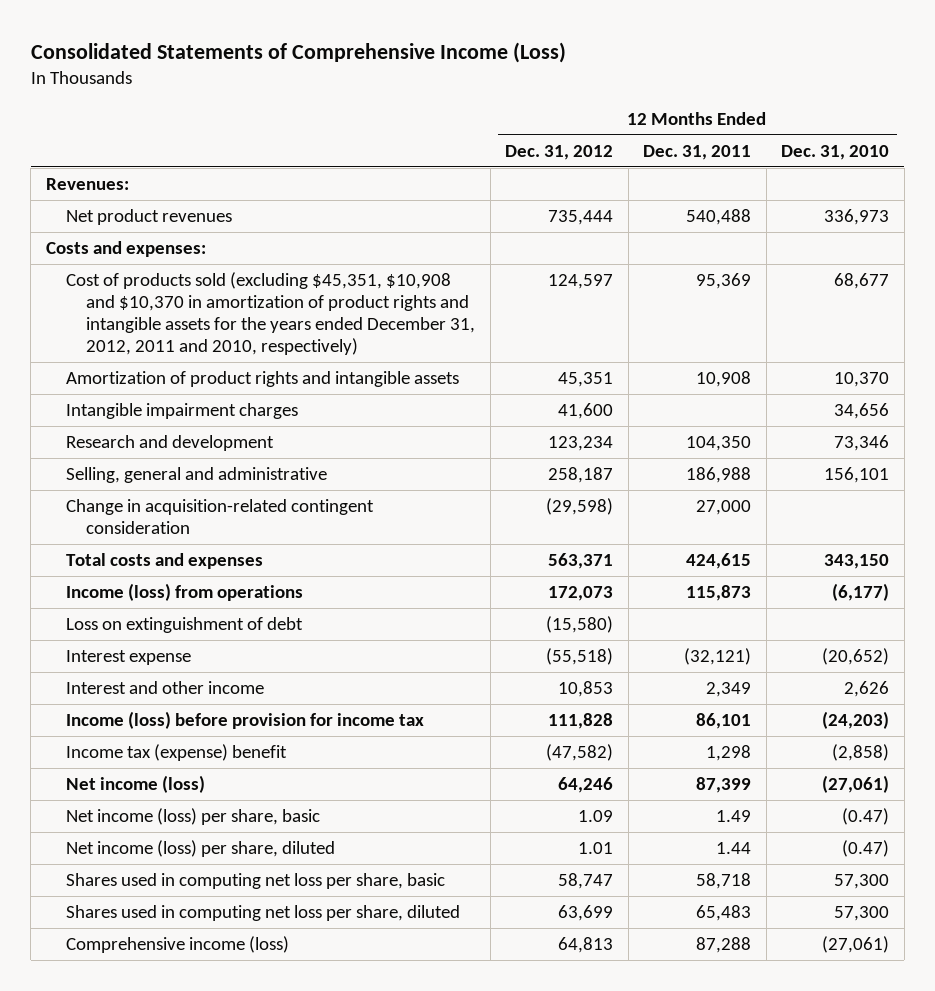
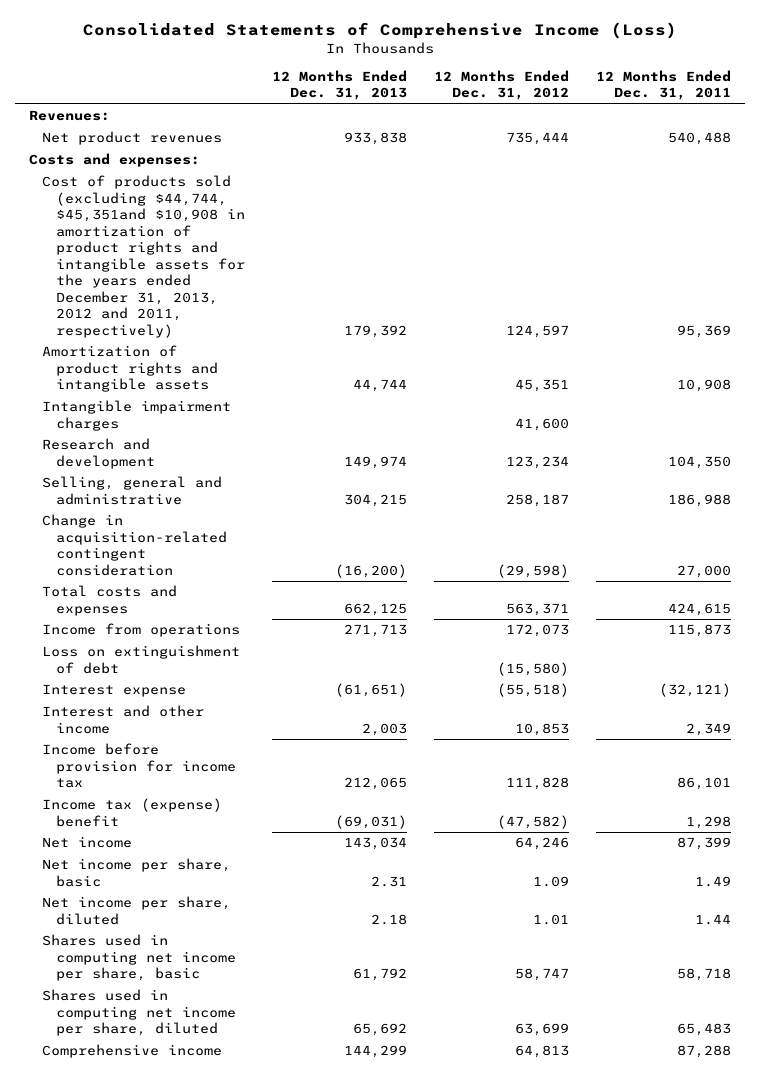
- | 12 Months Ended Dec. 31, 2012 | 12 Months Ended Dec. 31, 2011 | 12 Months Ended Dec. 31, 2010
+ | 12 Months Ended Dec. 31, 2013 | 12 Months Ended Dec. 31, 2012 | 12 Months Ended Dec. 31, 2011
- Cost of products sold (excluding $45,351, $10,908 and $10,370 in amortization of product rights and intangible assets for the years ended December 31, 2012, 2011 and 2010, respectively) | 124,597 | 95,369 | 68,677
+ Cost of products sold (excluding $44,744, $45,351and $10,908 in amortization of product rights and intangible assets for the years ended December 31, 2013, 2012 and 2011, respectively) | 179,392 | 124,597 | 95,369
- Income (loss) from operations | 172,073 | 115,873 | (6,177)
+ Income from operations | 271,713 | 172,073 | 115,873
- Income (loss) before provision for income tax | 111,828 | 86,101 | (24,203)
+ Income before provision for income tax | 212,065 | 111,828 | 86,101
- Net income (loss) | 64,246 | 87,399 | (27,061)
- Net income (loss) per share, basic | 1.09 | 1.49 | (0.47)
- Net income (loss) per share, diluted | 1.01 | 1.44 | (0.47)
- Shares used in computing net loss per share, basic | 58,747 | 58,718 | 57,300
- Shares used in computing net loss per share, diluted | 63,699 | 65,483 | 57,300
- Comprehensive income (loss) | 64,813 | 87,288 | (27,061)
+ Net income | 143,034 | 64,246 | 87,399
+ Net income per share, basic | 2.31 | 1.09 | 1.49
+ Net income per share, diluted | 2.18 | 1.01 | 1.44
+ Shares used in computing net income per share, basic | 61,792 | 58,747 | 58,718
+ Shares used in computing net income per share, diluted | 65,692 | 63,699 | 65,483
+ Comprehensive income | 144,299 | 64,813 | 87,288

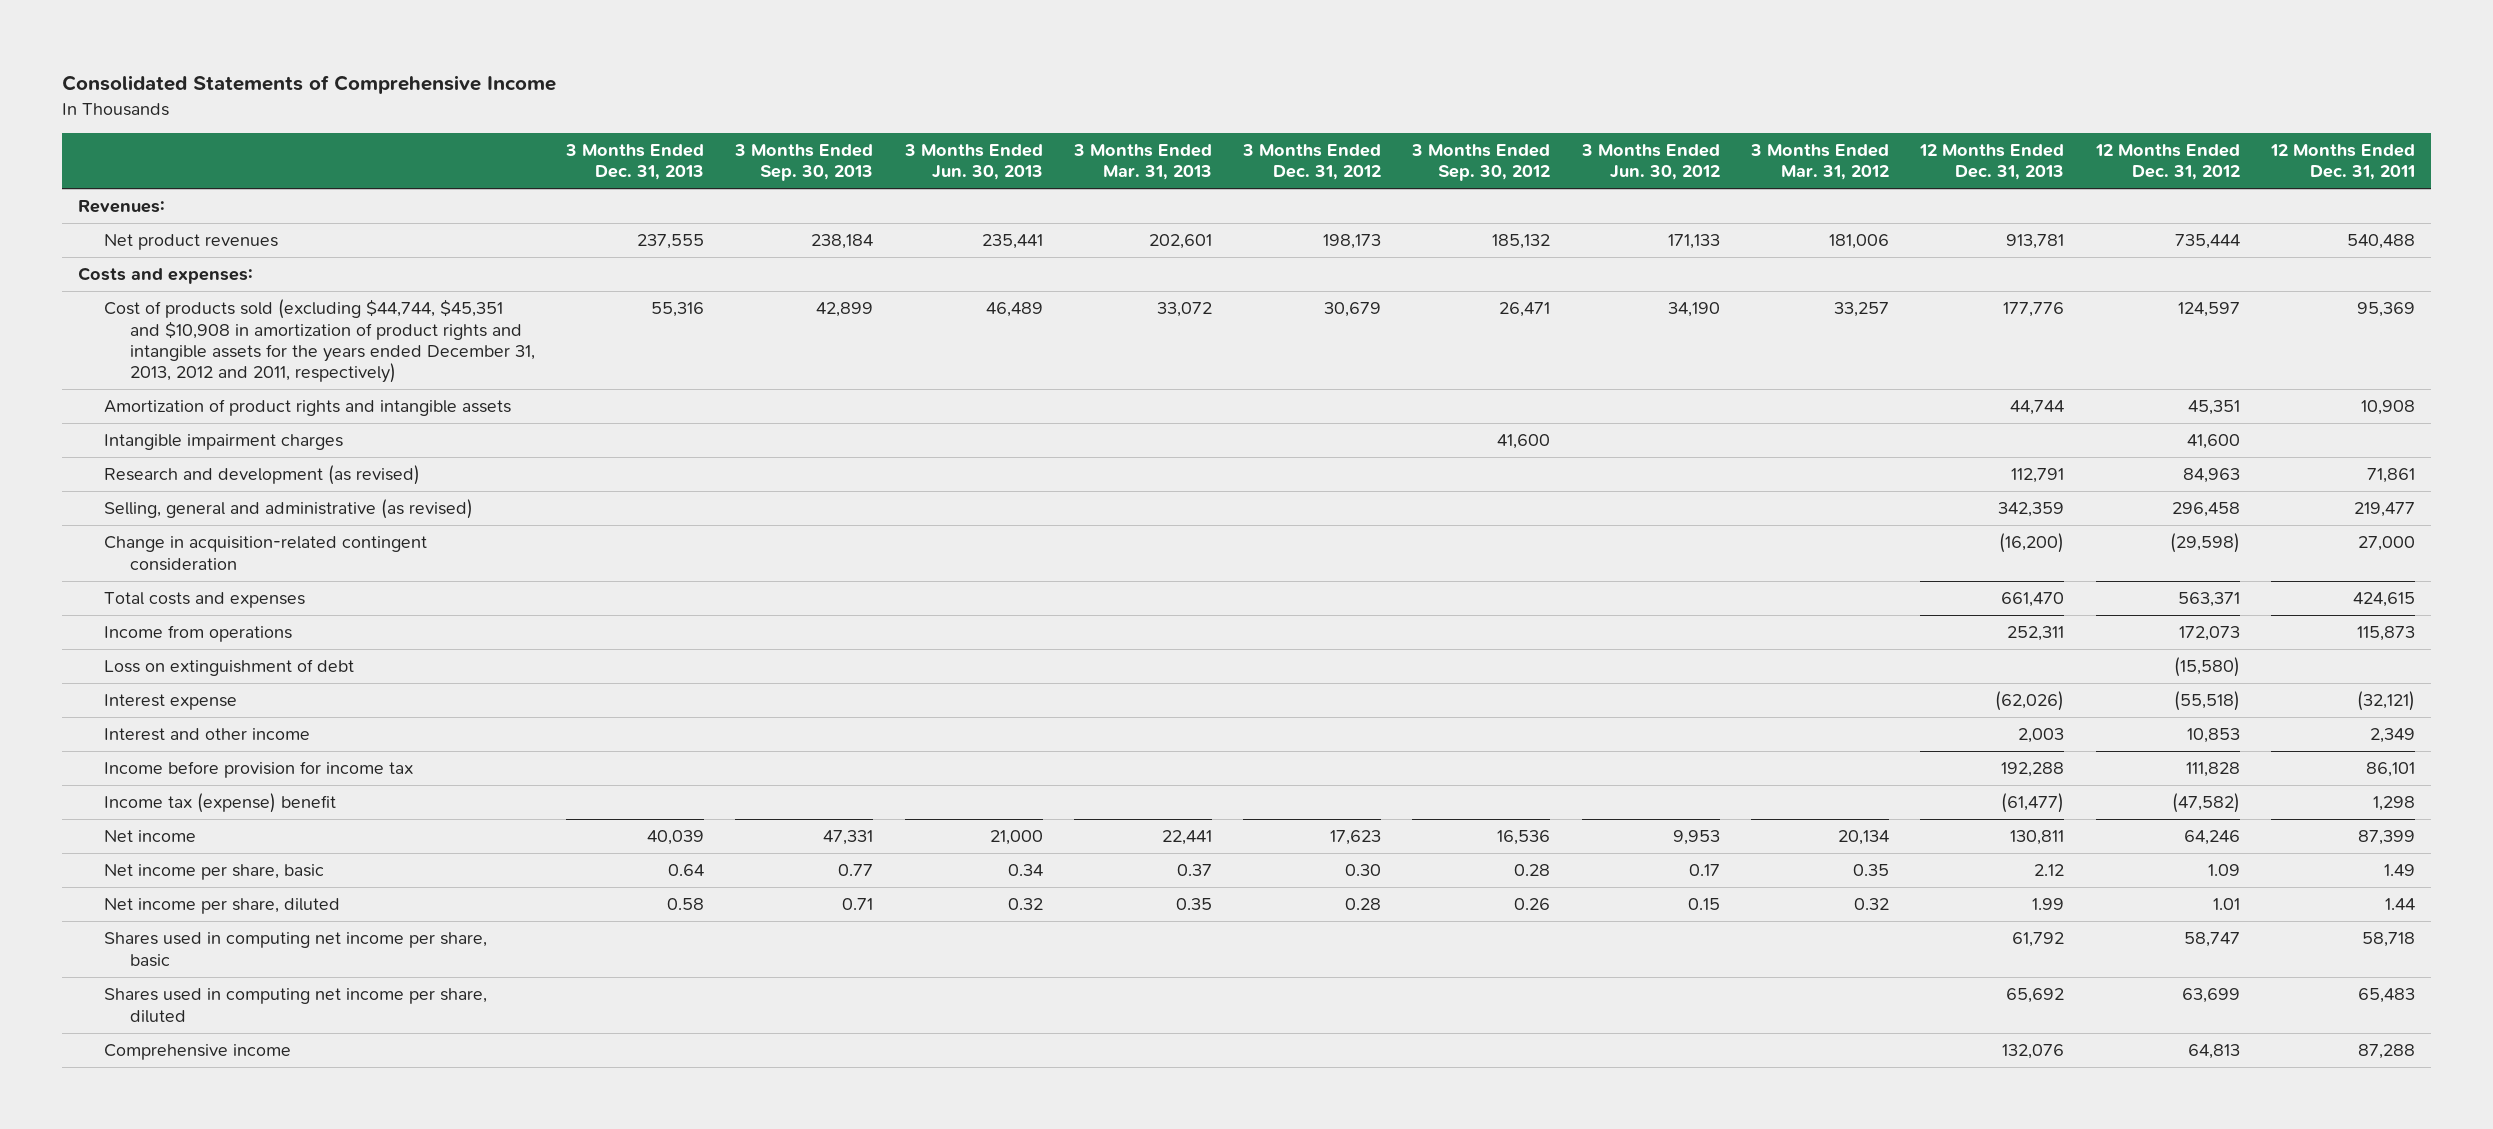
- Consolidated Statements of Comprehensive Income (Loss)
+ Consolidated Statements of Comprehensive Income
- | 12 Months Ended Dec. 31, 2013 | 12 Months Ended Dec. 31, 2012 | 12 Months Ended Dec. 31, 2011
+ | 3 Months Ended Dec. 31, 2013 | 3 Months Ended Sep. 30, 2013 | 3 Months Ended Jun. 30, 2013 | 3 Months Ended Mar. 31, 2013 | 3 Months Ended Dec. 31, 2012 | 3 Months Ended Sep. 30, 2012 | 3 Months Ended Jun. 30, 2012 | 3 Months Ended Mar. 31, 2012 | 12 Months Ended Dec. 31, 2013 | 12 Months Ended Dec. 31, 2012 | 12 Months Ended Dec. 31, 2011
- Net product revenues | 933,838 | 735,444 | 540,488
+ Net product revenues | 237,555 | 238,184 | 235,441 | 202,601 | 198,173 | 185,132 | 171,133 | 181,006 | 913,781 | 735,444 | 540,488
- Cost of products sold (excluding $44,744, $45,351and $10,908 in amortization of product rights and intangible assets for the years ended December 31, 2013, 2012 and 2011, respectively) | 179,392 | 124,597 | 95,369
+ Cost of products sold (excluding $44,744, $45,351 and $10,908 in amortization of product rights and intangible assets for the years ended December 31, 2013, 2012 and 2011, respectively) | 55,316 | 42,899 | 46,489 | 33,072 | 30,679 | 26,471 | 34,190 | 33,257 | 177,776 | 124,597 | 95,369
- Research and development | 149,974 | 123,234 | 104,350
- Selling, general and administrative | 304,215 | 258,187 | 186,988
+ Research and development (as revised) | | | | | | | | | 112,791 | 84,963 | 71,861
+ Selling, general and administrative (as revised) | | | | | | | | | 342,359 | 296,458 | 219,477
- Total costs and expenses | 662,125 | 563,371 | 424,615
- Income from operations | 271,713 | 172,073 | 115,873
+ Total costs and expenses | | | | | | | | | 661,470 | 563,371 | 424,615
+ Income from operations | | | | | | | | | 252,311 | 172,073 | 115,873
- Interest expense | (61,651) | (55,518) | (32,121)
+ Interest expense | | | | | | | | | (62,026) | (55,518) | (32,121)
- Income before provision for income tax | 212,065 | 111,828 | 86,101
- Income tax (expense) benefit | (69,031) | (47,582) | 1,298
- Net income | 143,034 | 64,246 | 87,399
- Net income per share, basic | 2.31 | 1.09 | 1.49
- Net income per share, diluted | 2.18 | 1.01 | 1.44
+ Income before provision for income tax | | | | | | | | | 192,288 | 111,828 | 86,101
+ Income tax (expense) benefit | | | | | | | | | (61,477) | (47,582) | 1,298
+ Net income | 40,039 | 47,331 | 21,000 | 22,441 | 17,623 | 16,536 | 9,953 | 20,134 | 130,811 | 64,246 | 87,399
+ Net income per share, basic | 0.64 | 0.77 | 0.34 | 0.37 | 0.30 | 0.28 | 0.17 | 0.35 | 2.12 | 1.09 | 1.49
+ Net income per share, diluted | 0.58 | 0.71 | 0.32 | 0.35 | 0.28 | 0.26 | 0.15 | 0.32 | 1.99 | 1.01 | 1.44
- Comprehensive income | 144,299 | 64,813 | 87,288
+ Comprehensive income | | | | | | | | | 132,076 | 64,813 | 87,288

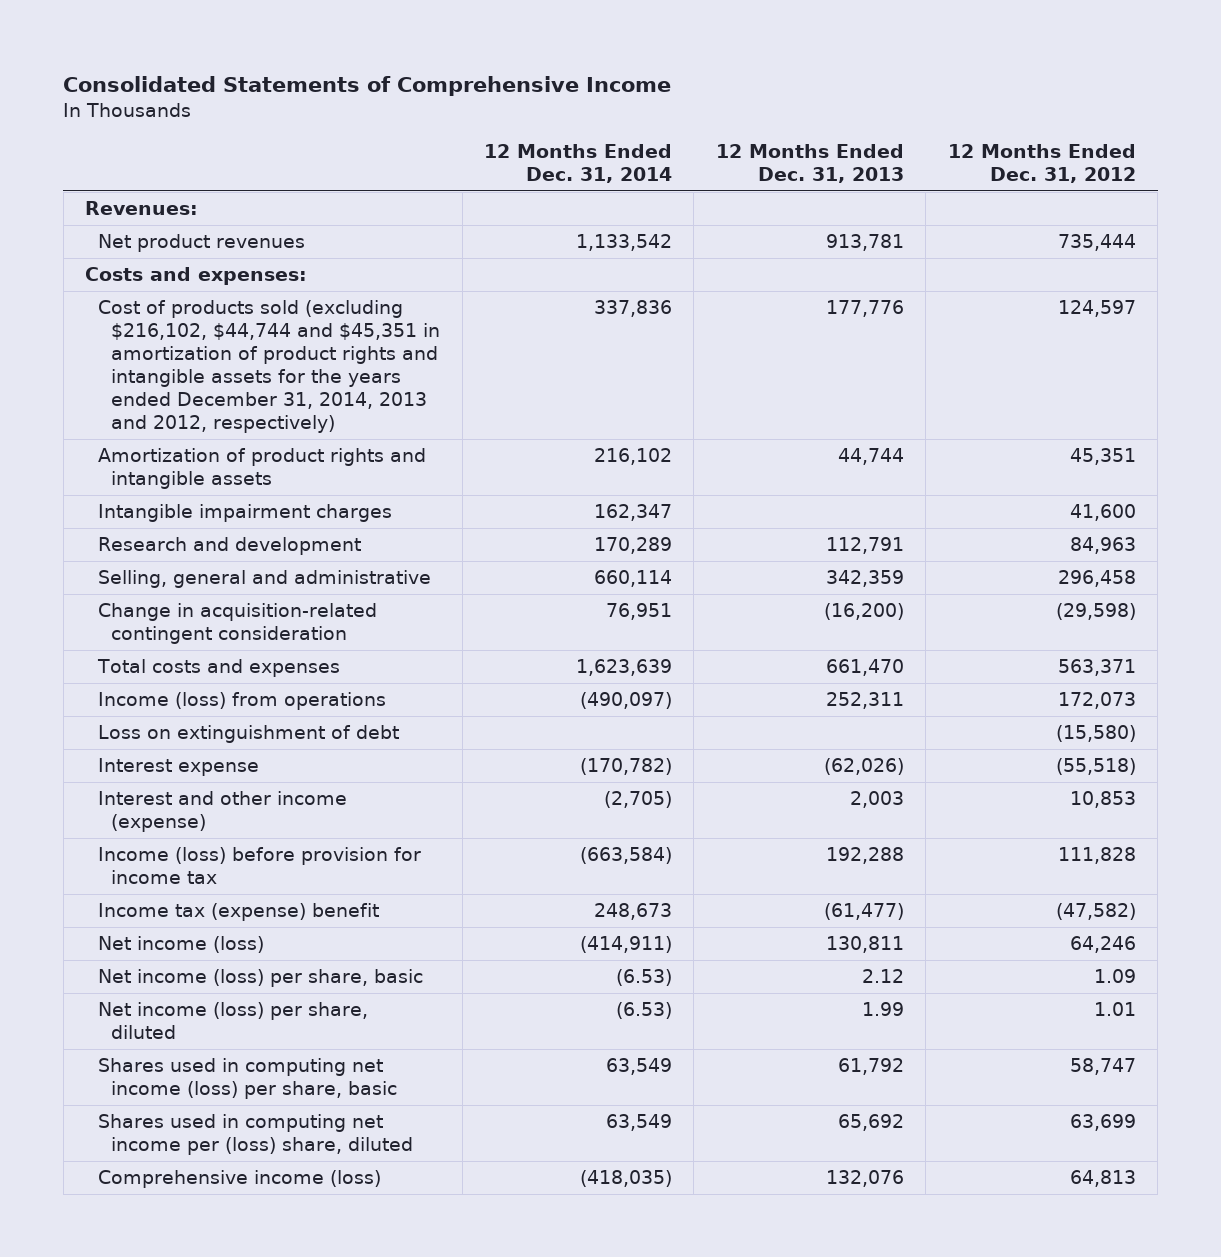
- | 3 Months Ended Dec. 31, 2013 | 3 Months Ended Sep. 30, 2013 | 3 Months Ended Jun. 30, 2013 | 3 Months Ended Mar. 31, 2013 | 3 Months Ended Dec. 31, 2012 | 3 Months Ended Sep. 30, 2012 | 3 Months Ended Jun. 30, 2012 | 3 Months Ended Mar. 31, 2012 | 12 Months Ended Dec. 31, 2013 | 12 Months Ended Dec. 31, 2012 | 12 Months Ended Dec. 31, 2011
+ | 12 Months Ended Dec. 31, 2014 | 12 Months Ended Dec. 31, 2013 | 12 Months Ended Dec. 31, 2012
- Cost of products sold (excluding $44,744, $45,351 and $10,908 in amortization of product rights and intangible assets for the years ended December 31, 2013, 2012 and 2011, respectively) | 55,316 | 42,899 | 46,489 | 33,072 | 30,679 | 26,471 | 34,190 | 33,257 | 177,776 | 124,597 | 95,369
+ Cost of products sold (excluding $216,102, $44,744 and $45,351 in amortization of product rights and intangible assets for the years ended December 31, 2014, 2013 and 2012, respectively) | 337,836 | 177,776 | 124,597
- Research and development (as revised) | | | | | | | | | 112,791 | 84,963 | 71,861
- Selling, general and administrative (as revised) | | | | | | | | | 342,359 | 296,458 | 219,477
+ Research and development | 170,289 | 112,791 | 84,963
+ Selling, general and administrative | 660,114 | 342,359 | 296,458
- Income from operations | | | | | | | | | 252,311 | 172,073 | 115,873
+ Income (loss) from operations | (490,097) | 252,311 | 172,073
- Interest and other income | | | | | | | | | 2,003 | 10,853 | 2,349
- Income before provision for income tax | | | | | | | | | 192,288 | 111,828 | 86,101
+ Interest and other income (expense) | (2,705) | 2,003 | 10,853
+ Income (loss) before provision for income tax | (663,584) | 192,288 | 111,828
- Net income | 40,039 | 47,331 | 21,000 | 22,441 | 17,623 | 16,536 | 9,953 | 20,134 | 130,811 | 64,246 | 87,399
- Net income per share, basic | 0.64 | 0.77 | 0.34 | 0.37 | 0.30 | 0.28 | 0.17 | 0.35 | 2.12 | 1.09 | 1.49
- Net income per share, diluted | 0.58 | 0.71 | 0.32 | 0.35 | 0.28 | 0.26 | 0.15 | 0.32 | 1.99 | 1.01 | 1.44
- Shares used in computing net income per share, basic | | | | | | | | | 61,792 | 58,747 | 58,718
- Shares used in computing net income per share, diluted | | | | | | | | | 65,692 | 63,699 | 65,483
- Comprehensive income | | | | | | | | | 132,076 | 64,813 | 87,288
+ Net income (loss) | (414,911) | 130,811 | 64,246
+ Net income (loss) per share, basic | (6.53) | 2.12 | 1.09
+ Net income (loss) per share, diluted | (6.53) | 1.99 | 1.01
+ Shares used in computing net income (loss) per share, basic | 63,549 | 61,792 | 58,747
+ Shares used in computing net income per (loss) share, diluted | 63,549 | 65,692 | 63,699
+ Comprehensive income (loss) | (418,035) | 132,076 | 64,813

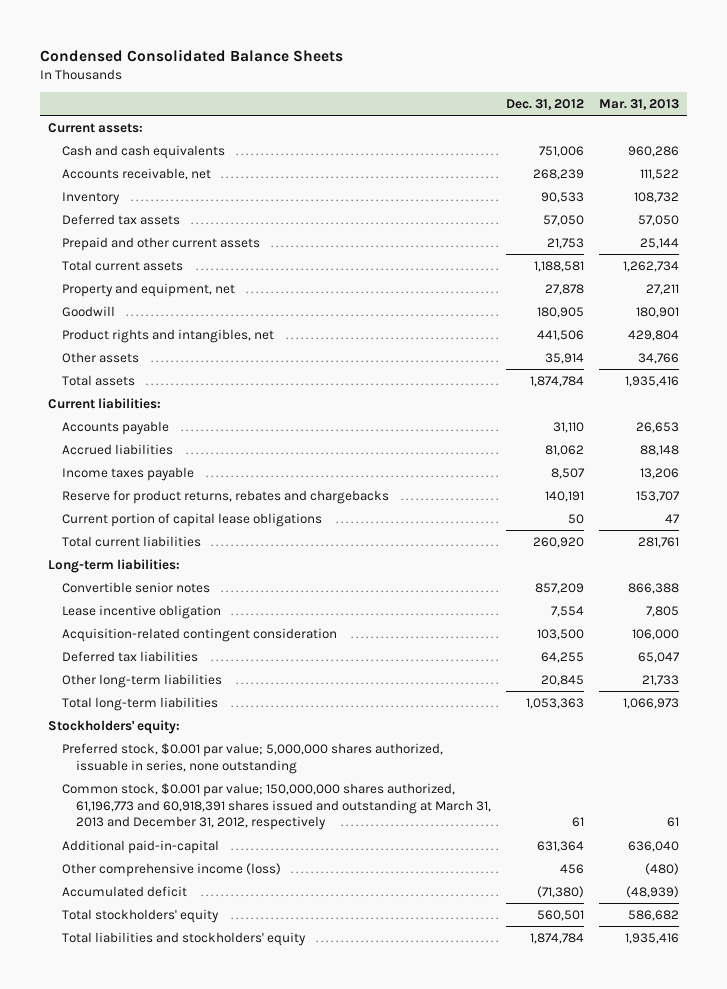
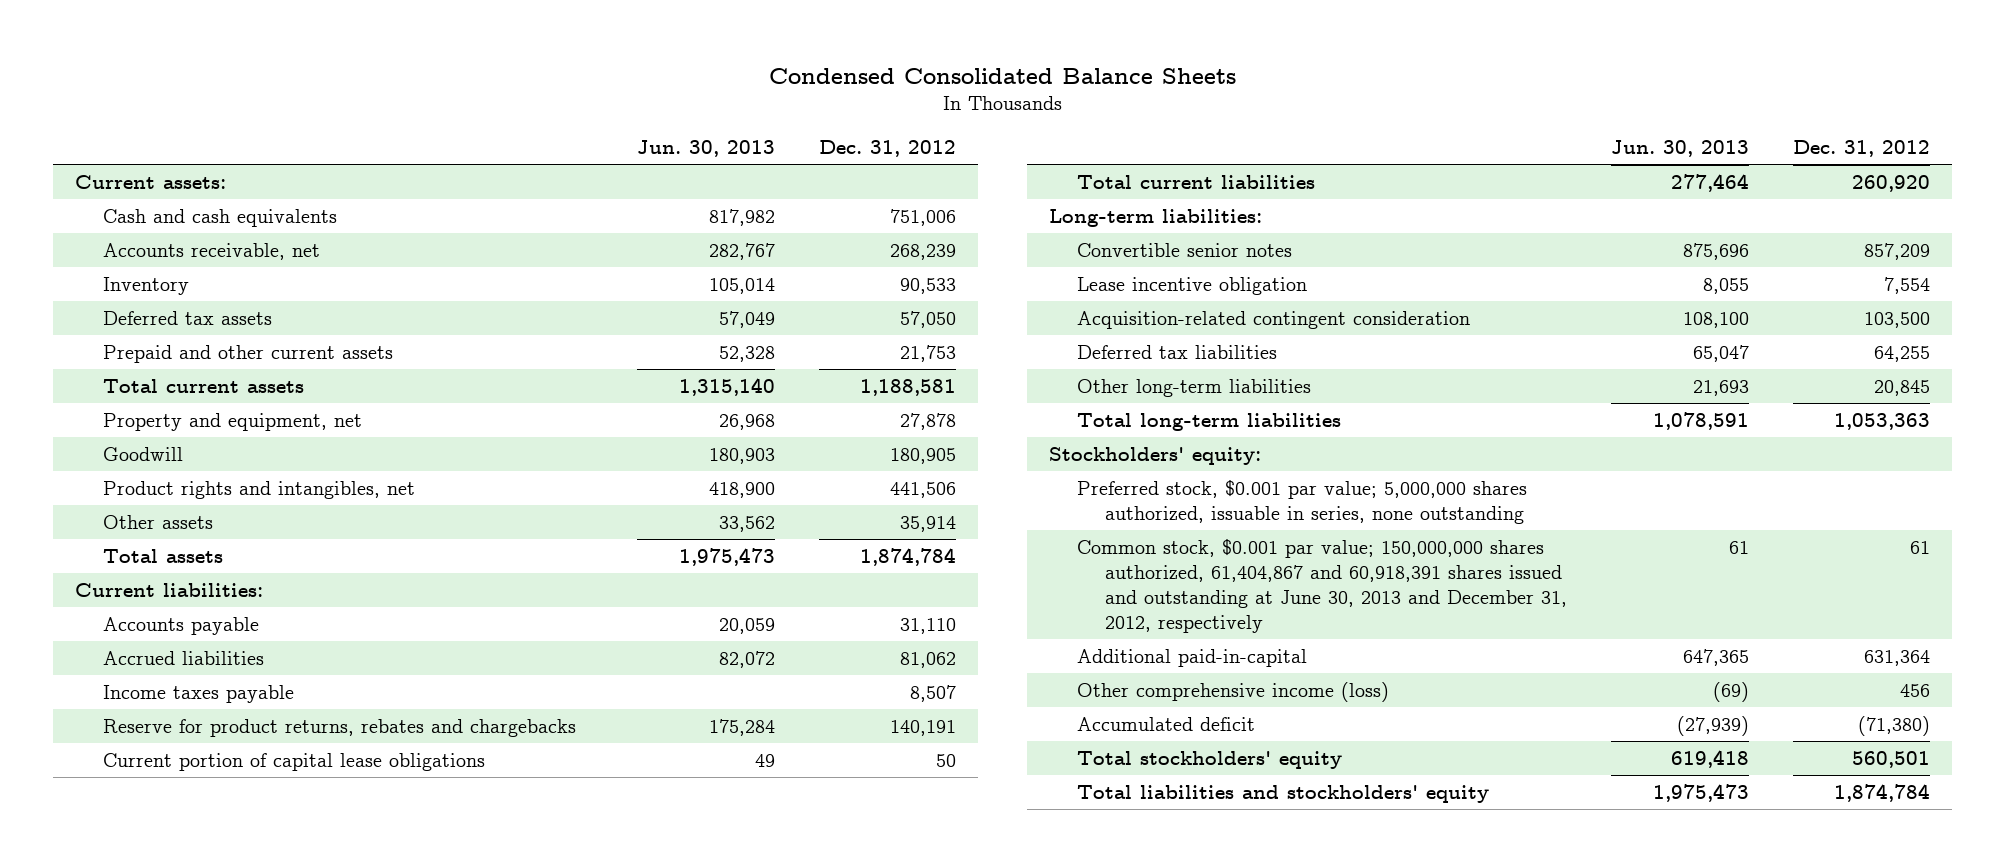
- | Dec. 31, 2012 | Mar. 31, 2013
+ | Jun. 30, 2013 | Dec. 31, 2012
- Common stock, $0.001 par value; 150,000,000 shares authorized, 61,196,773 and 60,918,391 shares issued and outstanding at March 31, 2013 and December 31, 2012, respectively | 61 | 61
+ Common stock, $0.001 par value; 150,000,000 shares authorized, 61,404,867 and 60,918,391 shares issued and outstanding at June 30, 2013 and December 31, 2012, respectively | 61 | 61

